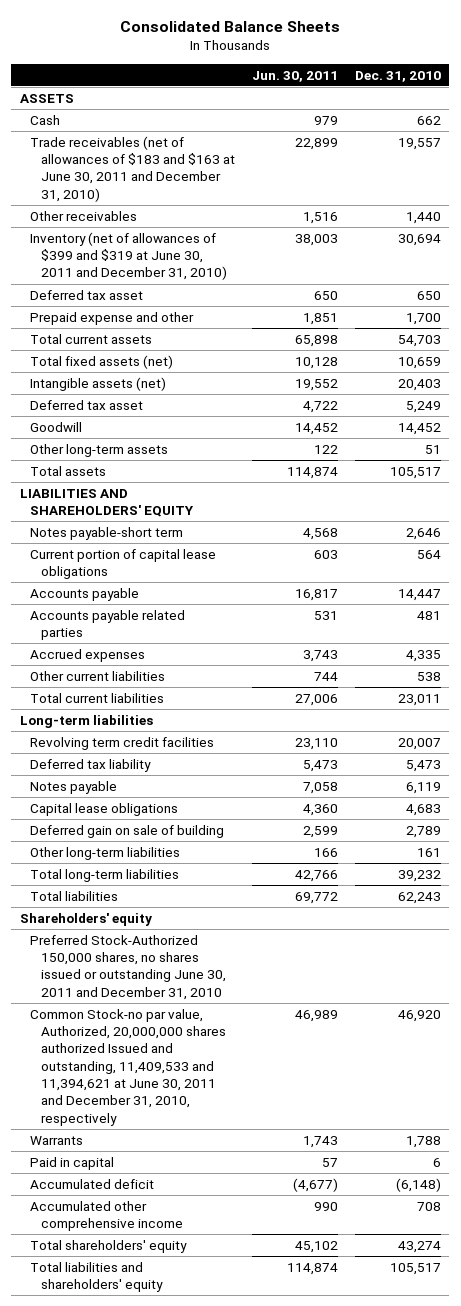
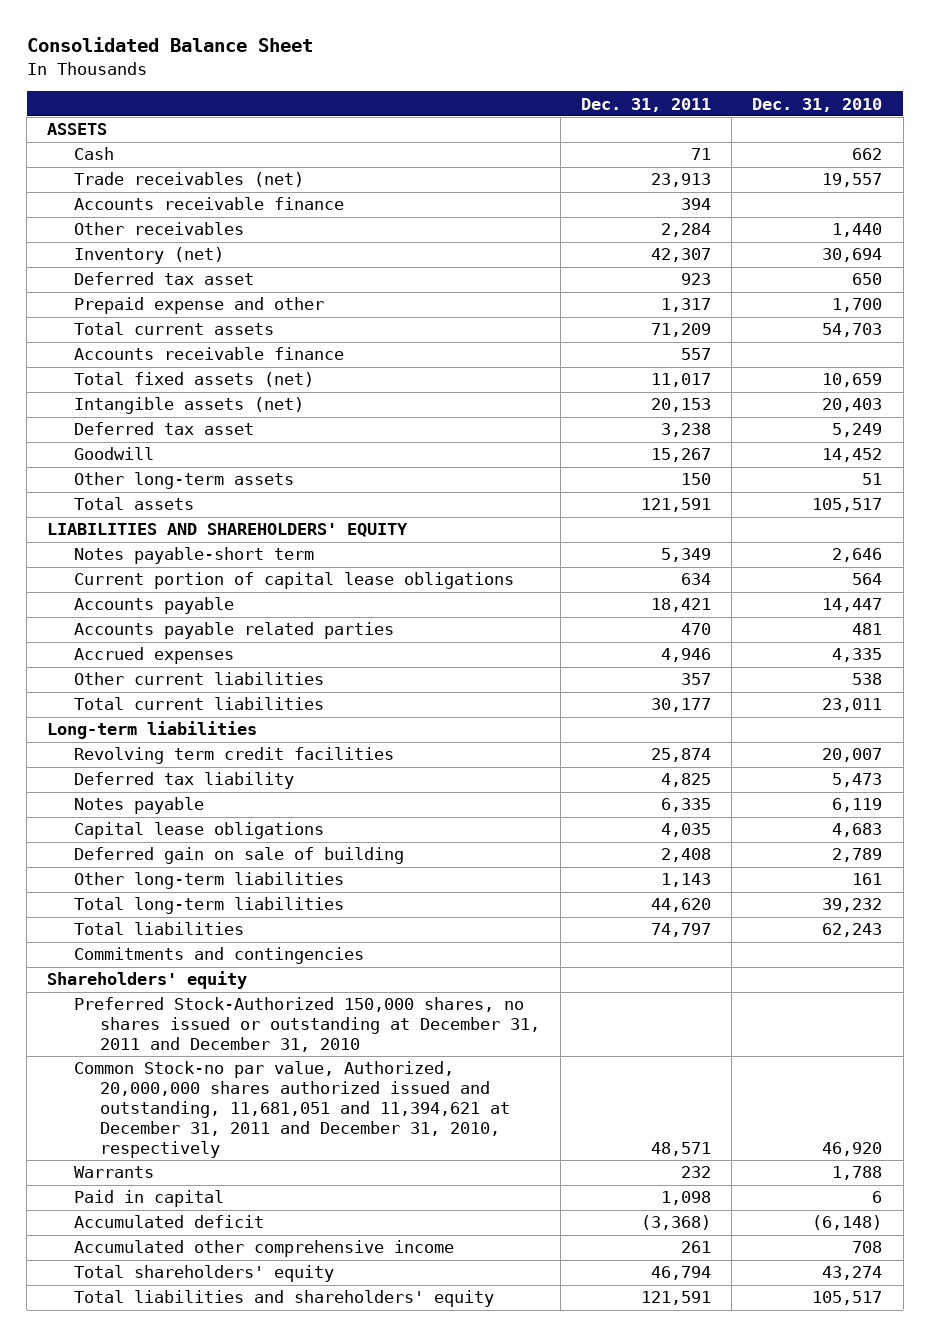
- Consolidated Balance Sheets
+ Consolidated Balance Sheet
- | Jun. 30, 2011 | Dec. 31, 2010
+ | Dec. 31, 2011 | Dec. 31, 2010
- Trade receivables (net of allowances of $183 and $163 at June 30, 2011 and December 31, 2010) | 22,899 | 19,557
+ Trade receivables (net) | 23,913 | 19,557
+ Accounts receivable finance | 394 |
- Inventory (net of allowances of $399 and $319 at June 30, 2011 and December 31, 2010) | 38,003 | 30,694
+ Inventory (net) | 42,307 | 30,694
+ Accounts receivable finance | 557 |
+ Commitments and contingencies
- Preferred Stock-Authorized 150,000 shares, no shares issued or outstanding June 30, 2011 and December 31, 2010
- Common Stock-no par value, Authorized, 20,000,000 shares authorized Issued and outstanding, 11,409,533 and 11,394,621 at June 30, 2011 and December 31, 2010, respectively | 46,989 | 46,920
+ Preferred Stock-Authorized 150,000 shares, no shares issued or outstanding at December 31, 2011 and December 31, 2010
+ Common Stock-no par value, Authorized, 20,000,000 shares authorized issued and outstanding, 11,681,051 and 11,394,621 at December 31, 2011 and December 31, 2010, respectively | 48,571 | 46,920

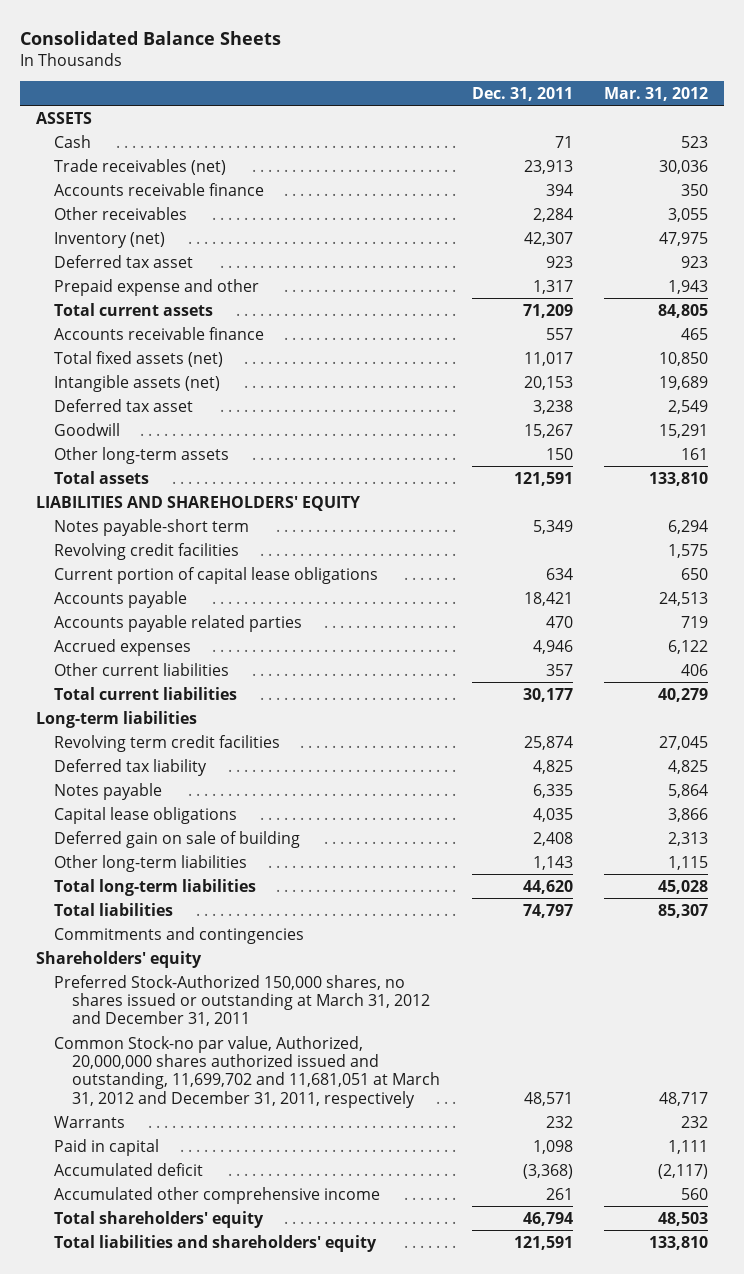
- Consolidated Balance Sheet
+ Consolidated Balance Sheets
- | Dec. 31, 2011 | Dec. 31, 2010
+ | Dec. 31, 2011 | Mar. 31, 2012
+ Revolving credit facilities | | 1,575
- Preferred Stock-Authorized 150,000 shares, no shares issued or outstanding at December 31, 2011 and December 31, 2010
- Common Stock-no par value, Authorized, 20,000,000 shares authorized issued and outstanding, 11,681,051 and 11,394,621 at December 31, 2011 and December 31, 2010, respectively | 48,571 | 46,920
+ Preferred Stock-Authorized 150,000 shares, no shares issued or outstanding at March 31, 2012 and December 31, 2011
+ Common Stock-no par value, Authorized, 20,000,000 shares authorized issued and outstanding, 11,699,702 and 11,681,051 at March 31, 2012 and December 31, 2011, respectively | 48,571 | 48,717

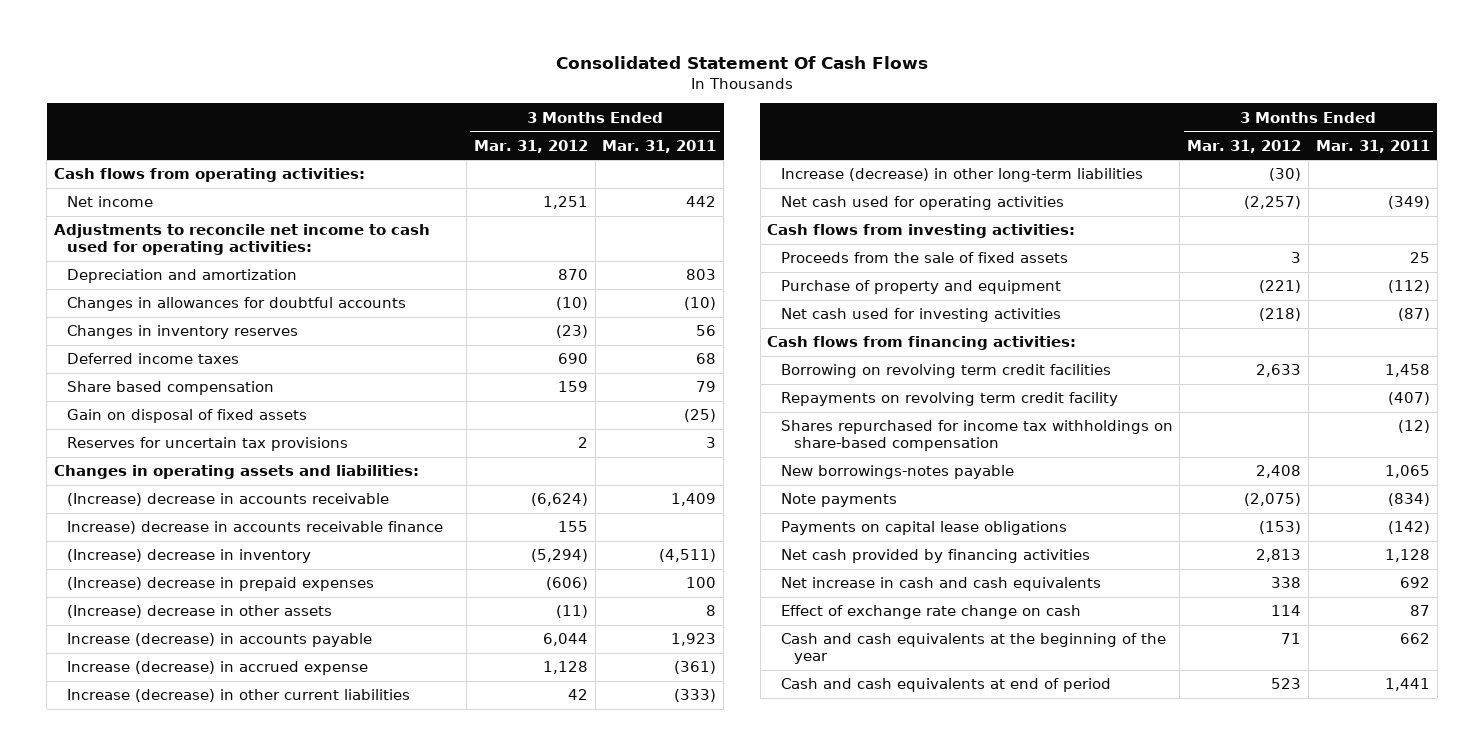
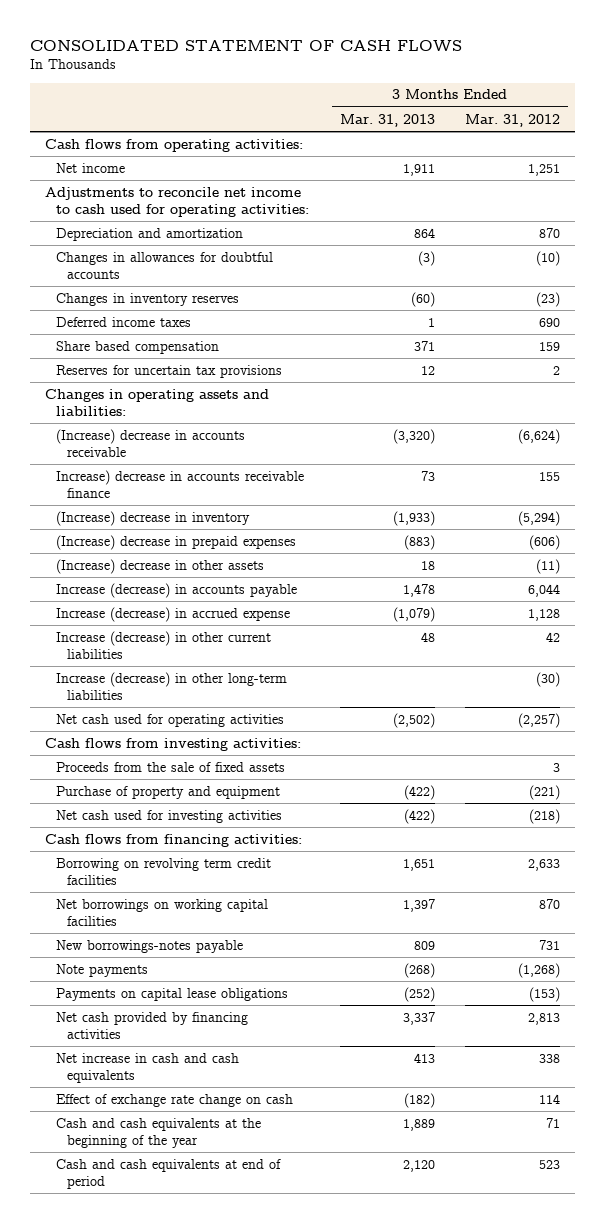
- Consolidated Statement Of Cash Flows
+ CONSOLIDATED STATEMENT OF CASH FLOWS
- | 3 Months Ended Mar. 31, 2012 | 3 Months Ended Mar. 31, 2011
+ | 3 Months Ended Mar. 31, 2013 | 3 Months Ended Mar. 31, 2012
- Gain on disposal of fixed assets | | (25)
- Repayments on revolving term credit facility | | (407)
- Shares repurchased for income tax withholdings on share-based compensation | | (12)
- New borrowings-notes payable | 2,408 | 1,065
- Note payments | (2,075) | (834)
+ Net borrowings on working capital facilities | 1,397 | 870
+ New borrowings-notes payable | 809 | 731
+ Note payments | (268) | (1,268)

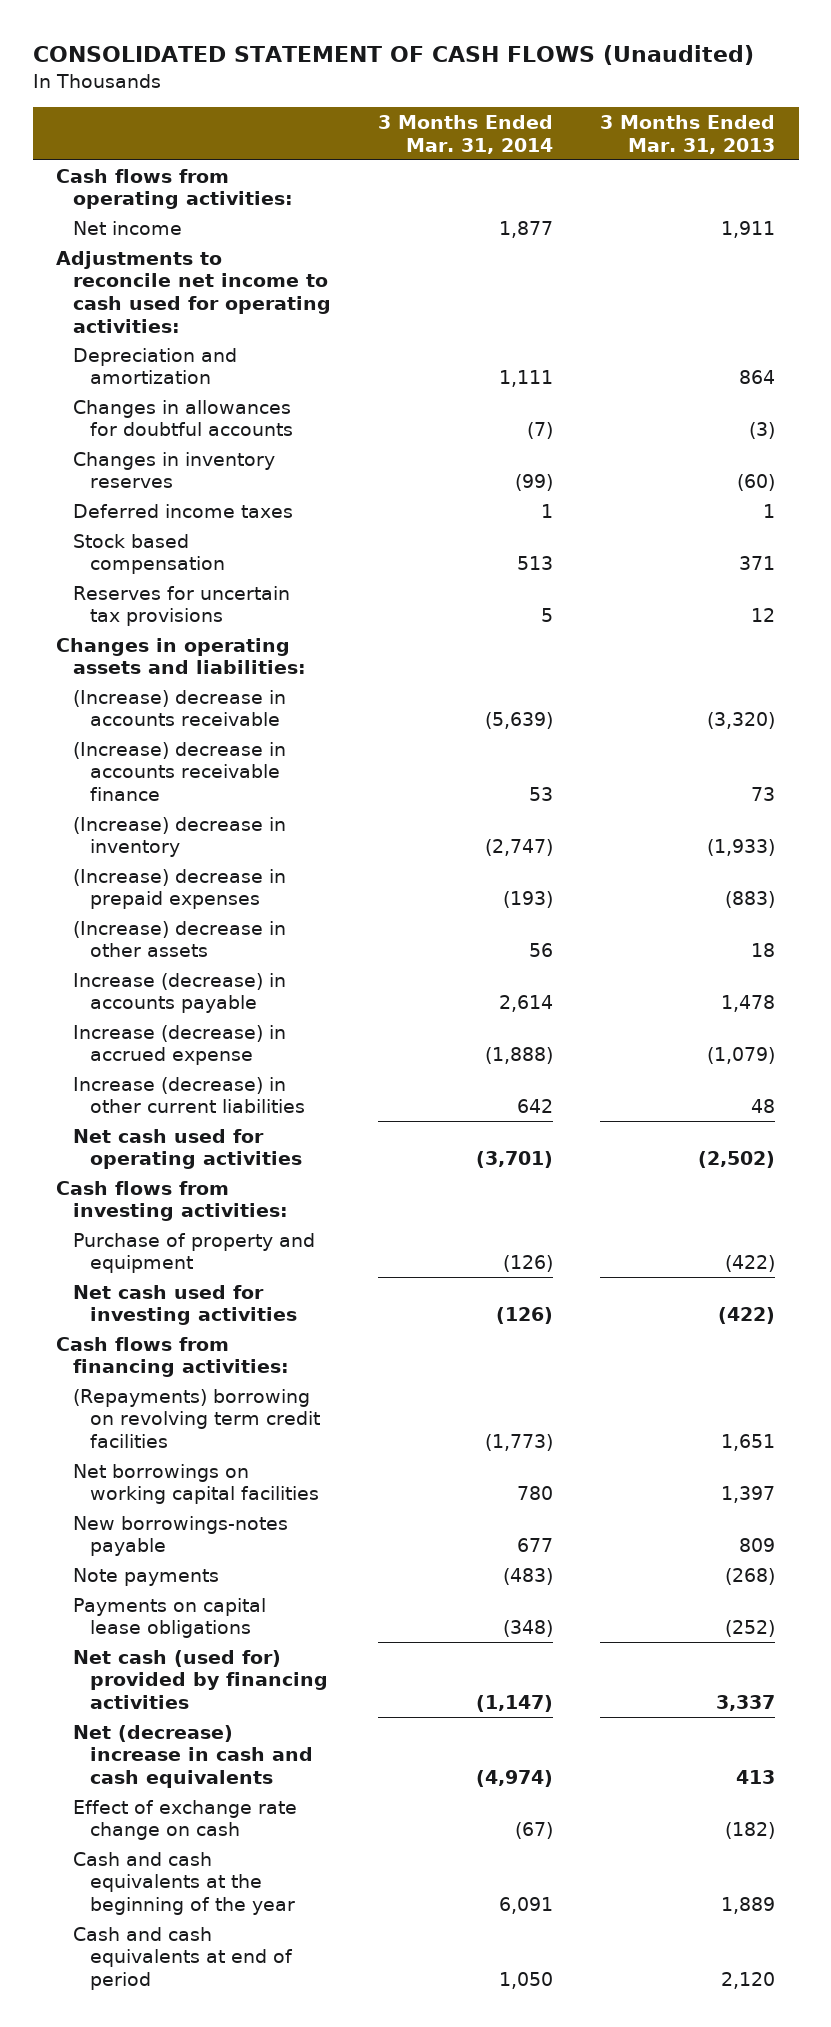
- CONSOLIDATED STATEMENT OF CASH FLOWS
+ CONSOLIDATED STATEMENT OF CASH FLOWS (Unaudited)
- | 3 Months Ended Mar. 31, 2013 | 3 Months Ended Mar. 31, 2012
+ | 3 Months Ended Mar. 31, 2014 | 3 Months Ended Mar. 31, 2013
- Share based compensation | 371 | 159
+ Stock based compensation | 513 | 371
- Increase) decrease in accounts receivable finance | 73 | 155
+ (Increase) decrease in accounts receivable finance | 53 | 73
- Increase (decrease) in other long-term liabilities | | (30)
- Proceeds from the sale of fixed assets | | 3
- Borrowing on revolving term credit facilities | 1,651 | 2,633
+ (Repayments) borrowing on revolving term credit facilities | (1,773) | 1,651
- Net cash provided by financing activities | 3,337 | 2,813
- Net increase in cash and cash equivalents | 413 | 338
+ Net cash (used for) provided by financing activities | (1,147) | 3,337
+ Net (decrease) increase in cash and cash equivalents | (4,974) | 413

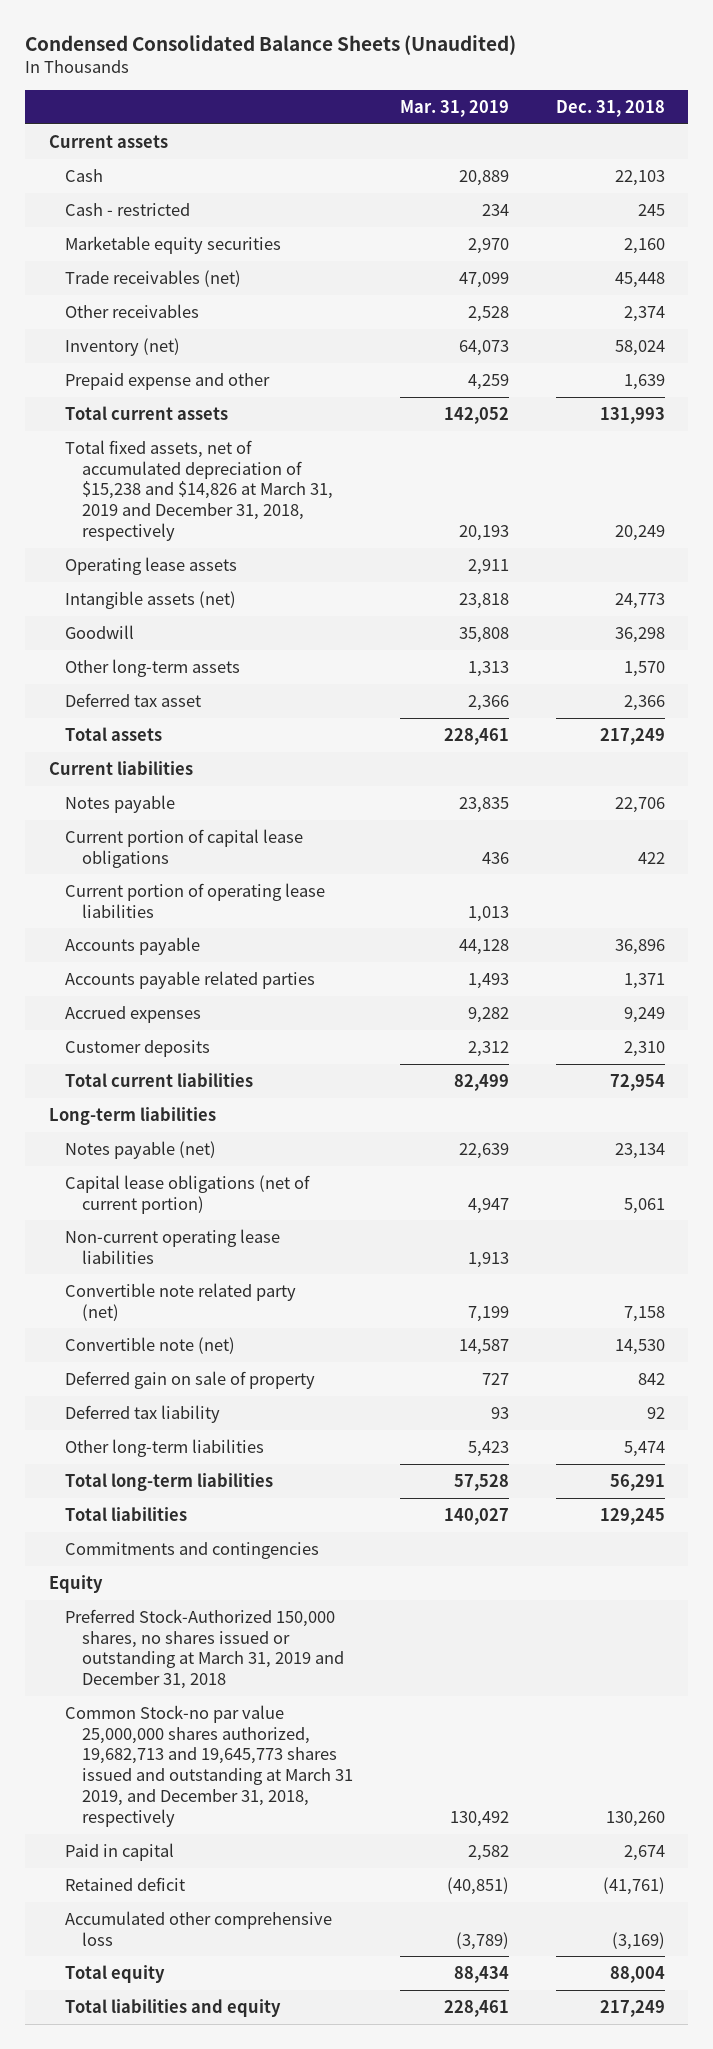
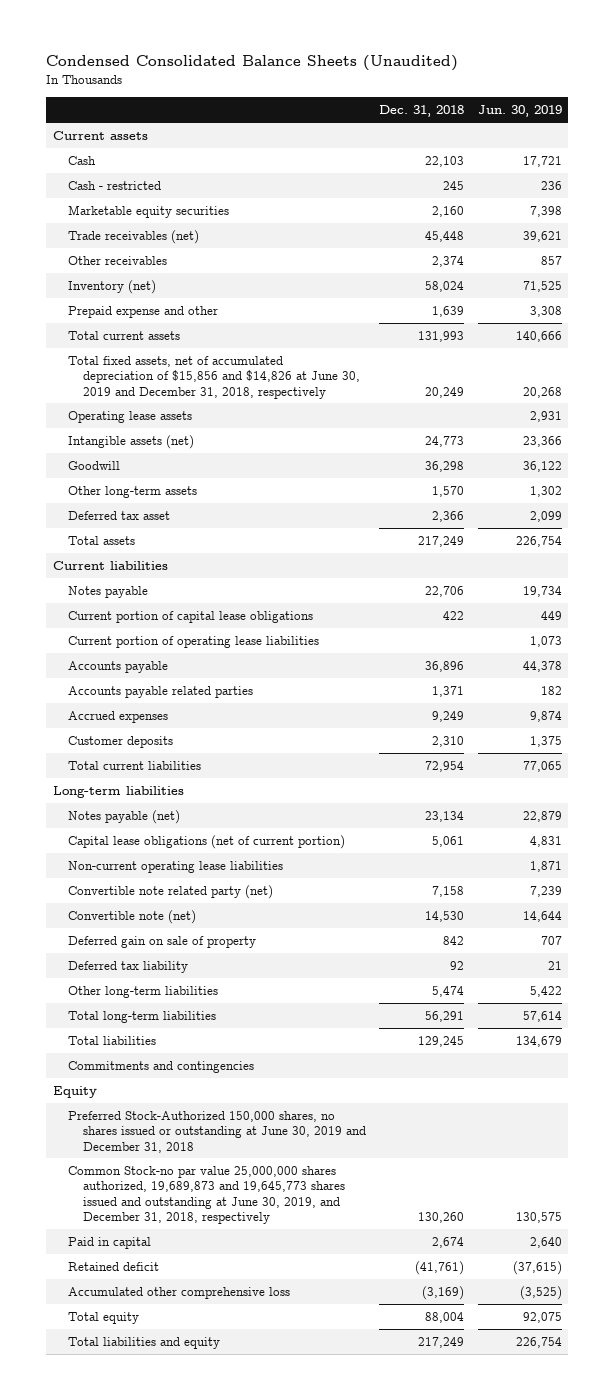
- | Mar. 31, 2019 | Dec. 31, 2018
+ | Dec. 31, 2018 | Jun. 30, 2019
- Total fixed assets, net of accumulated depreciation of $15,238 and $14,826 at March 31, 2019 and December 31, 2018, respectively | 20,193 | 20,249
+ Total fixed assets, net of accumulated depreciation of $15,856 and $14,826 at June 30, 2019 and December 31, 2018, respectively | 20,249 | 20,268
- Preferred Stock-Authorized 150,000 shares, no shares issued or outstanding at March 31, 2019 and December 31, 2018
- Common Stock-no par value 25,000,000 shares authorized, 19,682,713 and 19,645,773 shares issued and outstanding at March 31 2019, and December 31, 2018, respectively | 130,492 | 130,260
+ Preferred Stock-Authorized 150,000 shares, no shares issued or outstanding at June 30, 2019 and December 31, 2018
+ Common Stock-no par value 25,000,000 shares authorized, 19,689,873 and 19,645,773 shares issued and outstanding at June 30, 2019, and December 31, 2018, respectively | 130,260 | 130,575

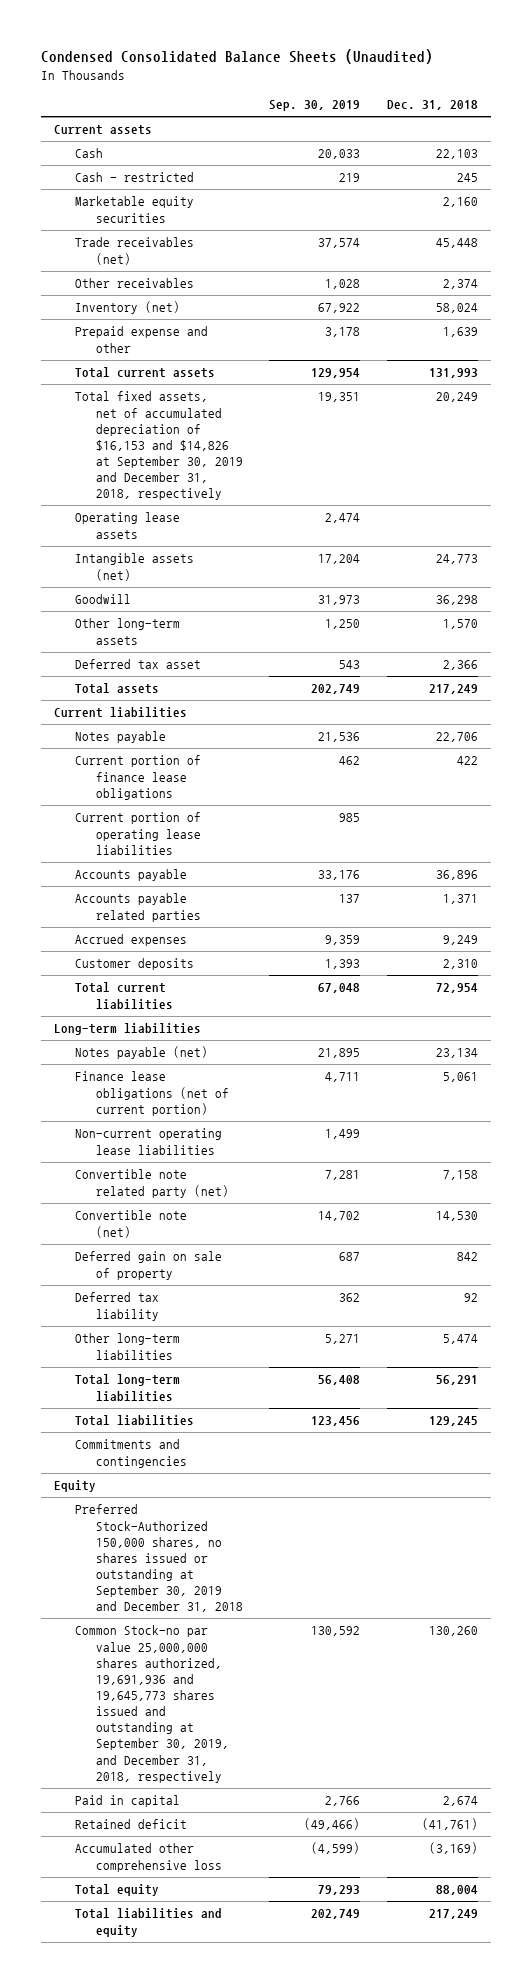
- | Dec. 31, 2018 | Jun. 30, 2019
+ | Sep. 30, 2019 | Dec. 31, 2018
- Total fixed assets, net of accumulated depreciation of $15,856 and $14,826 at June 30, 2019 and December 31, 2018, respectively | 20,249 | 20,268
+ Total fixed assets, net of accumulated depreciation of $16,153 and $14,826 at September 30, 2019 and December 31, 2018, respectively | 19,351 | 20,249
- Current portion of capital lease obligations | 422 | 449
+ Current portion of finance lease obligations | 462 | 422
- Capital lease obligations (net of current portion) | 5,061 | 4,831
+ Finance lease obligations (net of current portion) | 4,711 | 5,061
- Preferred Stock-Authorized 150,000 shares, no shares issued or outstanding at June 30, 2019 and December 31, 2018
- Common Stock-no par value 25,000,000 shares authorized, 19,689,873 and 19,645,773 shares issued and outstanding at June 30, 2019, and December 31, 2018, respectively | 130,260 | 130,575
+ Preferred Stock-Authorized 150,000 shares, no shares issued or outstanding at September 30, 2019 and December 31, 2018
+ Common Stock-no par value 25,000,000 shares authorized, 19,691,936 and 19,645,773 shares issued and outstanding at September 30, 2019, and December 31, 2018, respectively | 130,592 | 130,260

